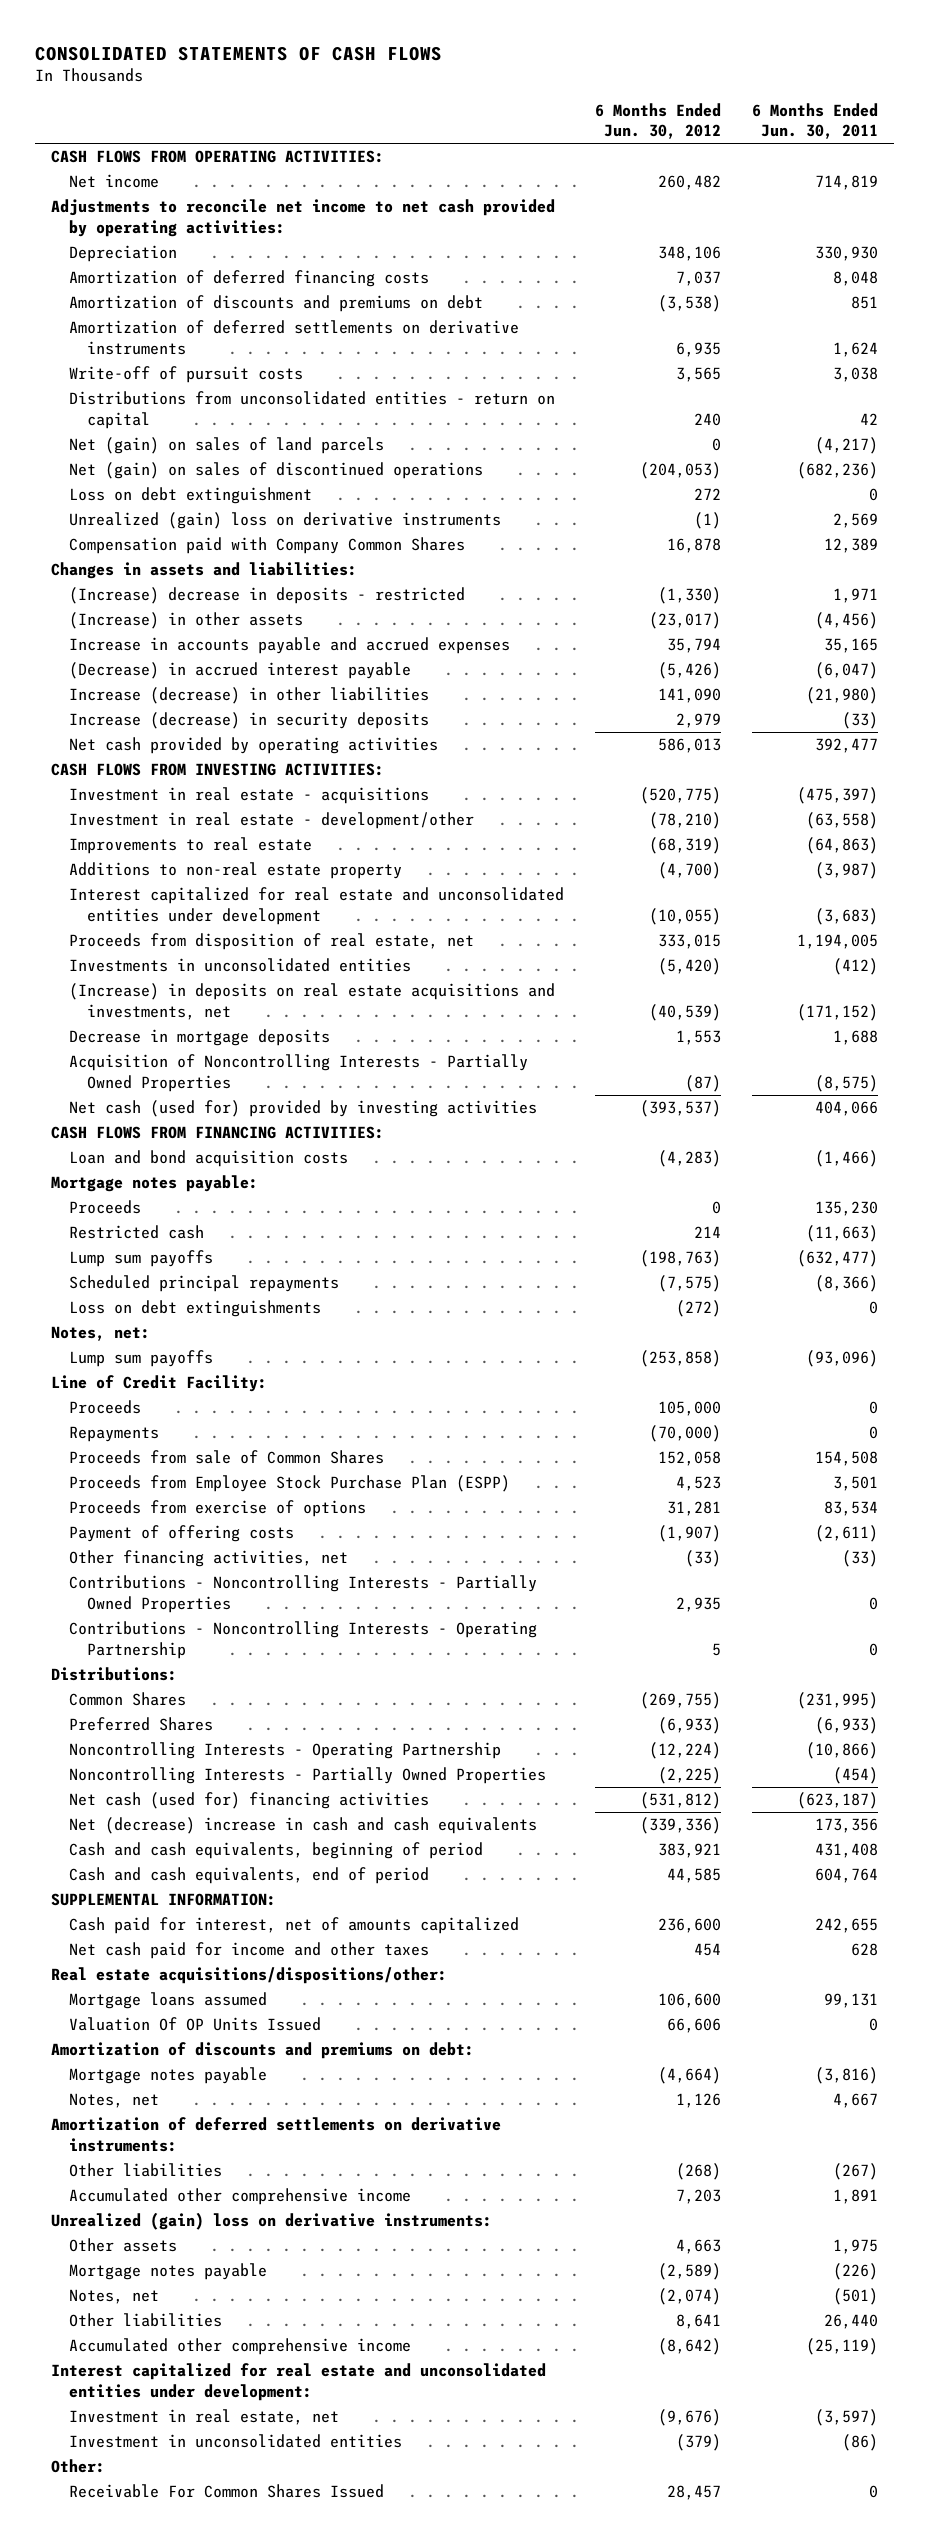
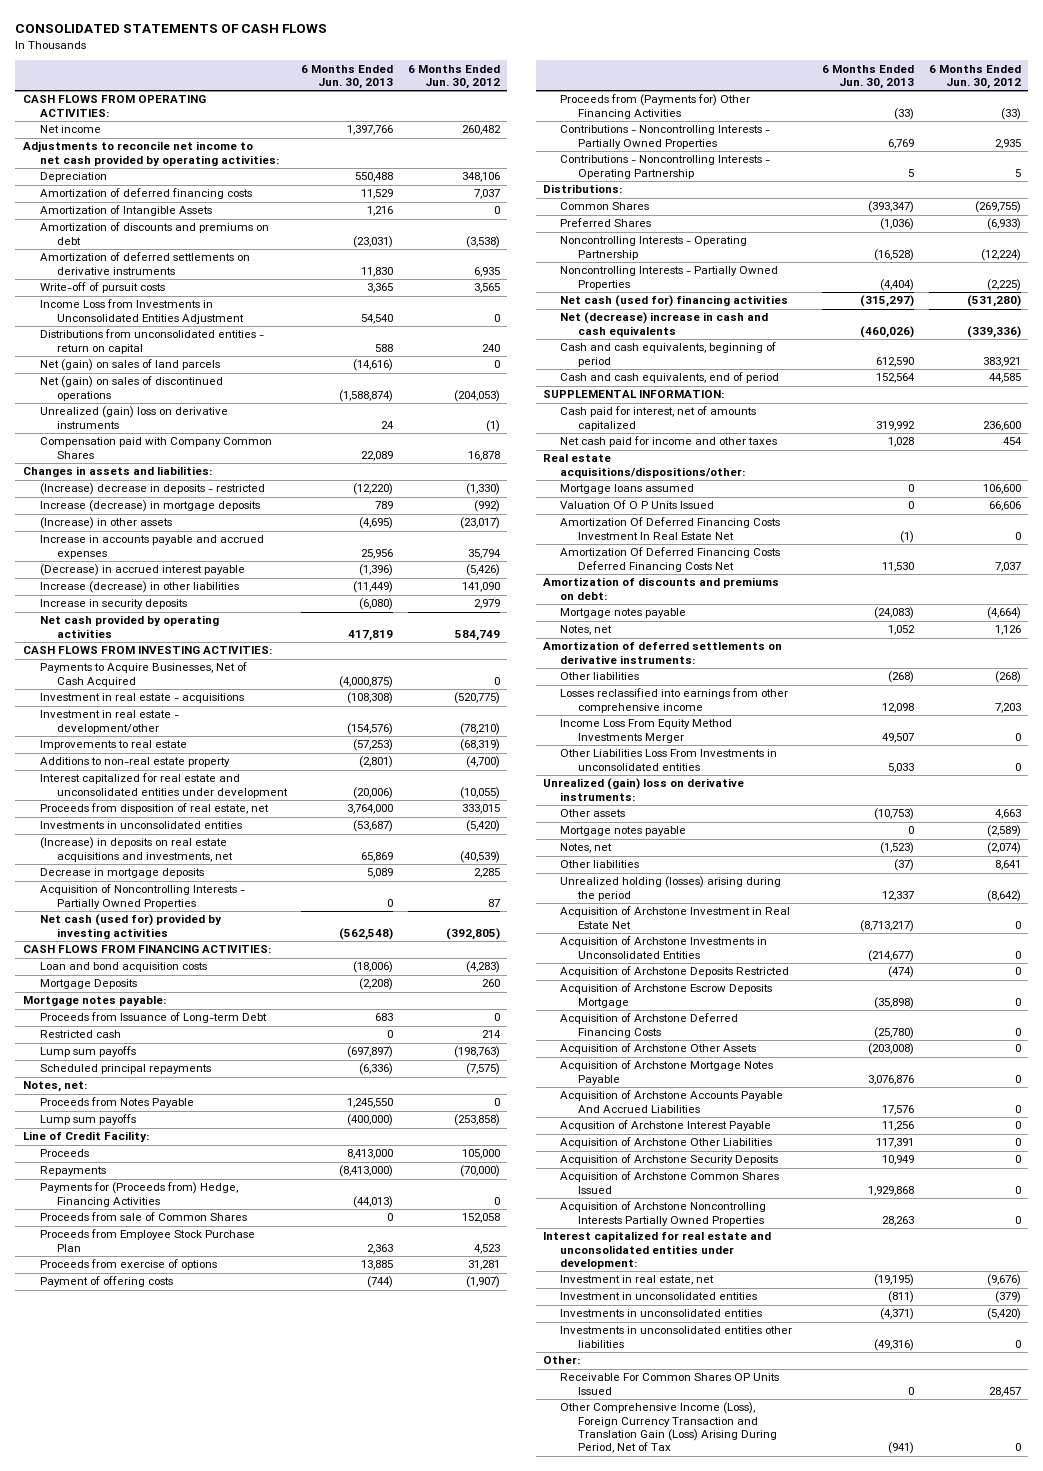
- | 6 Months Ended Jun. 30, 2012 | 6 Months Ended Jun. 30, 2011
+ | 6 Months Ended Jun. 30, 2013 | 6 Months Ended Jun. 30, 2012
+ Amortization of Intangible Assets | 1,216 | 0
+ Income Loss from Investments in Unconsolidated Entities Adjustment | 54,540 | 0
- Loss on debt extinguishment | 272 | 0
+ Increase (decrease) in mortgage deposits | 789 | (992)
- Increase (decrease) in security deposits | 2,979 | (33)
- Net cash provided by operating activities | 586,013 | 392,477
+ Increase in security deposits | (6,080) | 2,979
+ Net cash provided by operating activities | 417,819 | 584,749
+ Payments to Acquire Businesses, Net of Cash Acquired | (4,000,875) | 0
- Decrease in mortgage deposits | 1,553 | 1,688
- Acquisition of Noncontrolling Interests - Partially Owned Properties | (87) | (8,575)
- Net cash (used for) provided by investing activities | (393,537) | 404,066
+ Decrease in mortgage deposits | 5,089 | 2,285
+ Acquisition of Noncontrolling Interests - Partially Owned Properties | 0 | 87
+ Net cash (used for) provided by investing activities | (562,548) | (392,805)
+ Mortgage Deposits | (2,208) | 260
- Proceeds | 0 | 135,230
+ Proceeds from Issuance of Long-term Debt | 683 | 0
- Loss on debt extinguishments | (272) | 0
+ Proceeds from Notes Payable | 1,245,550 | 0
+ Payments for (Proceeds from) Hedge, Financing Activities | (44,013) | 0
- Proceeds from Employee Stock Purchase Plan (ESPP) | 4,523 | 3,501
+ Proceeds from Employee Stock Purchase Plan | 2,363 | 4,523
- Other financing activities, net | (33) | (33)
+ Proceeds from (Payments for) Other Financing Activities | (33) | (33)
- Net cash (used for) financing activities | (531,812) | (623,187)
+ Net cash (used for) financing activities | (315,297) | (531,280)
- Valuation Of OP Units Issued | 66,606 | 0
+ Valuation Of O P Units Issued | 0 | 66,606
+ Amortization Of Deferred Financing Costs Investment In Real Estate Net | (1) | 0
+ Amortization Of Deferred Financing Costs Deferred Financing Costs Net | 11,530 | 7,037
- Accumulated other comprehensive income | 7,203 | 1,891
+ Losses reclassified into earnings from other comprehensive income | 12,098 | 7,203
+ Income Loss From Equity Method Investments Merger | 49,507 | 0
+ Other Liabilities Loss From Investments in unconsolidated entities | 5,033 | 0
- Accumulated other comprehensive income | (8,642) | (25,119)
+ Unrealized holding (losses) arising during the period | 12,337 | (8,642)
+ Acquisition of Archstone Investment in Real Estate Net | (8,713,217) | 0
+ Acquisition of Archstone Investments in Unconsolidated Entities | (214,677) | 0
+ Acquisition of Archstone Deposits Restricted | (474) | 0
+ Acquisition of Archstone Escrow Deposits Mortgage | (35,898) | 0
+ Acquisition of Archstone Deferred Financing Costs | (25,780) | 0
+ Acquisition of Archstone Other Assets | (203,008) | 0
+ Acquisition of Archstone Mortgage Notes Payable | 3,076,876 | 0
+ Acquisition of Archstone Accounts Payable And Accrued Liabilities | 17,576 | 0
+ Acqusition of Archstone Interest Payable | 11,256 | 0
+ Acquisition of Archstone Other Liabilities | 117,391 | 0
+ Acquisition of Archstone Security Deposits | 10,949 | 0
+ Acquisition of Archstone Common Shares Issued | 1,929,868 | 0
+ Acquisition of Archstone Noncontrolling Interests Partially Owned Properties | 28,263 | 0
+ Investments in unconsolidated entities | (4,371) | (5,420)
+ Investments in unconsolidated entities other liabilities | (49,316) | 0
- Receivable For Common Shares Issued | 28,457 | 0
+ Receivable For Common Shares OP Units Issued | 0 | 28,457
+ Other Comprehensive Income (Loss), Foreign Currency Transaction and Translation Gain (Loss) Arising During Period, Net of Tax | (941) | 0

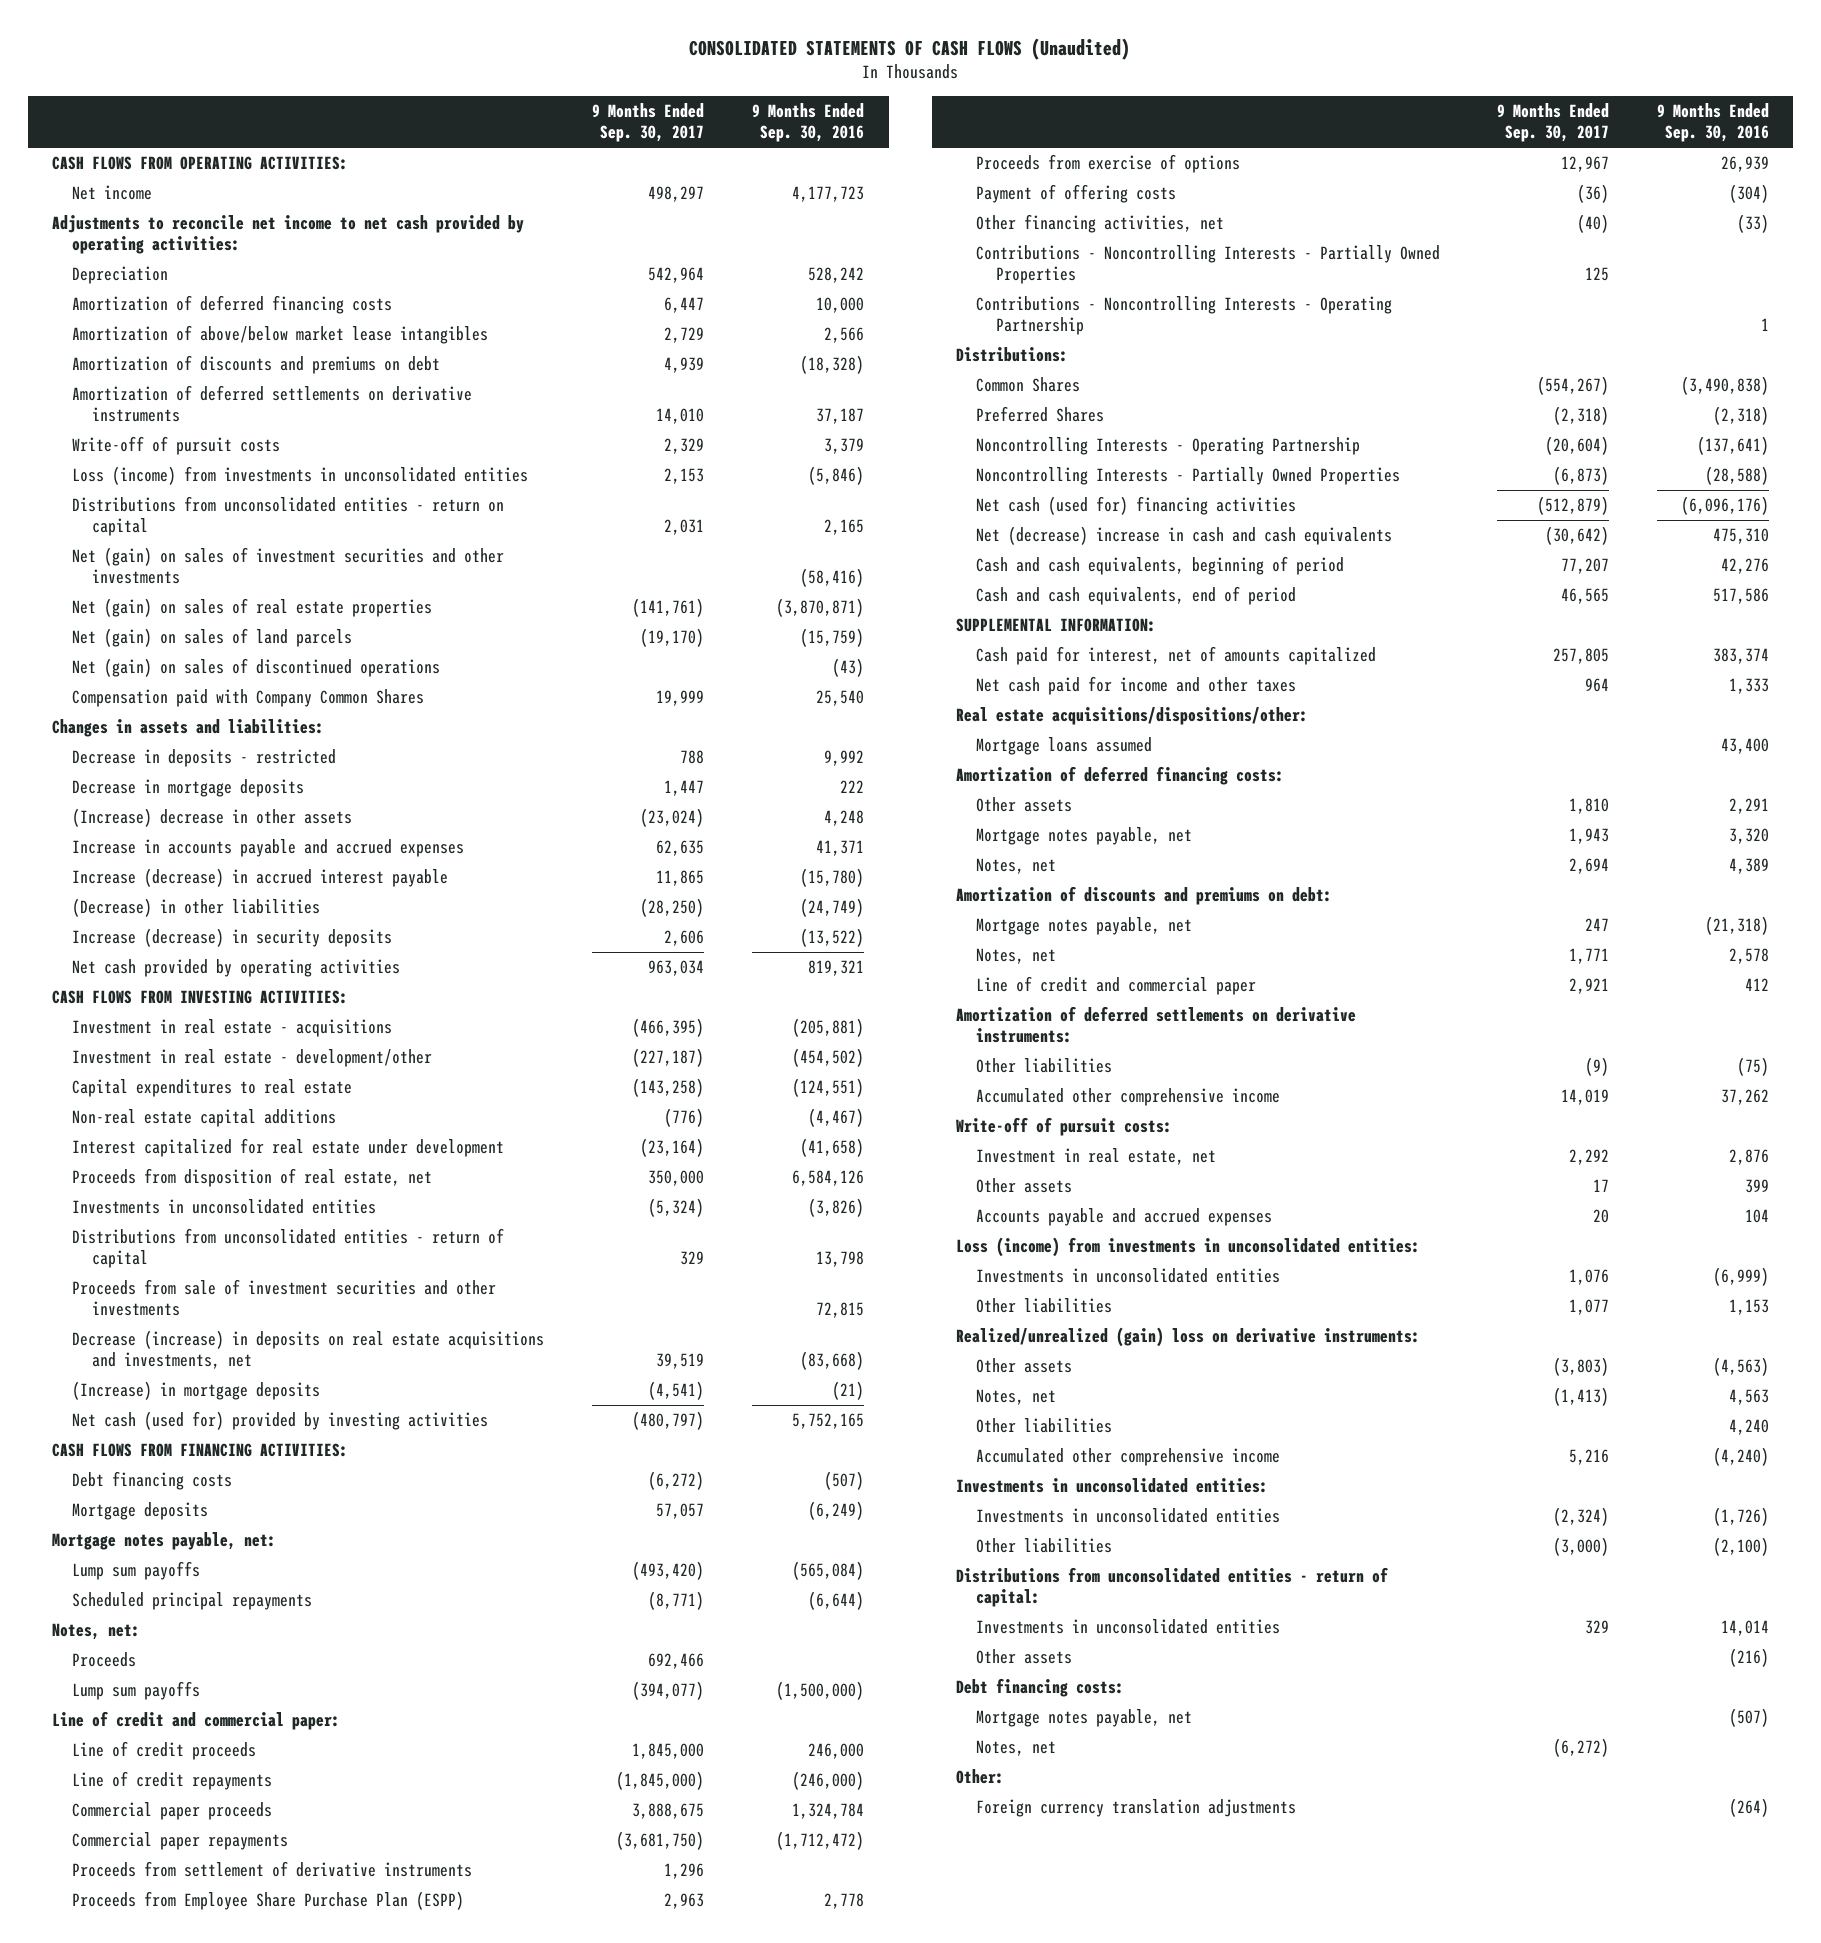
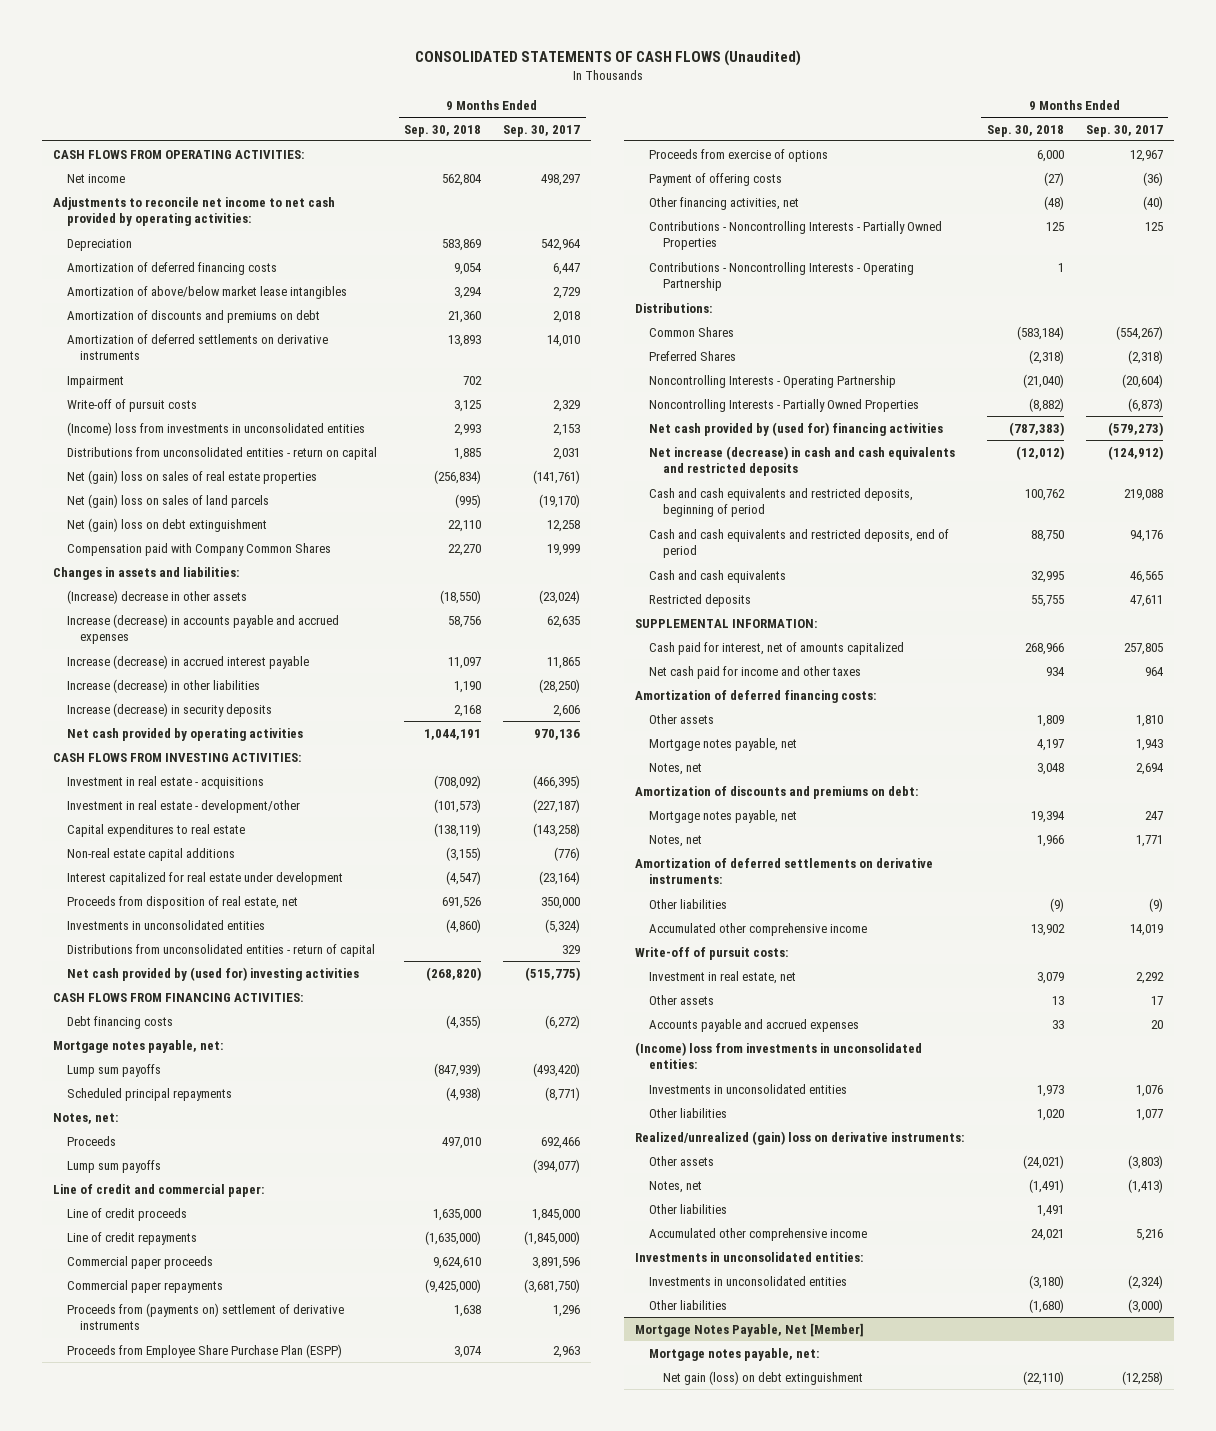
- | 9 Months Ended Sep. 30, 2017 | 9 Months Ended Sep. 30, 2016
+ | 9 Months Ended Sep. 30, 2018 | 9 Months Ended Sep. 30, 2017
- Amortization of discounts and premiums on debt | 4,939 | (18,328)
+ Amortization of discounts and premiums on debt | 21,360 | 2,018
+ Impairment | 702 |
- Loss (income) from investments in unconsolidated entities | 2,153 | (5,846)
+ (Income) loss from investments in unconsolidated entities | 2,993 | 2,153
- Net (gain) on sales of investment securities and other investments | | (58,416)
- Net (gain) on sales of real estate properties | (141,761) | (3,870,871)
- Net (gain) on sales of land parcels | (19,170) | (15,759)
- Net (gain) on sales of discontinued operations | | (43)
+ Net (gain) loss on sales of real estate properties | (256,834) | (141,761)
+ Net (gain) loss on sales of land parcels | (995) | (19,170)
+ Net (gain) loss on debt extinguishment | 22,110 | 12,258
- Decrease in deposits - restricted | 788 | 9,992
- Decrease in mortgage deposits | 1,447 | 222
- Increase in accounts payable and accrued expenses | 62,635 | 41,371
+ Increase (decrease) in accounts payable and accrued expenses | 58,756 | 62,635
- (Decrease) in other liabilities | (28,250) | (24,749)
+ Increase (decrease) in other liabilities | 1,190 | (28,250)
- Net cash provided by operating activities | 963,034 | 819,321
+ Net cash provided by operating activities | 1,044,191 | 970,136
- Proceeds from sale of investment securities and other investments | | 72,815
- Decrease (increase) in deposits on real estate acquisitions and investments, net | 39,519 | (83,668)
- (Increase) in mortgage deposits | (4,541) | (21)
- Net cash (used for) provided by investing activities | (480,797) | 5,752,165
+ Net cash provided by (used for) investing activities | (268,820) | (515,775)
- Mortgage deposits | 57,057 | (6,249)
- Commercial paper proceeds | 3,888,675 | 1,324,784
+ Commercial paper proceeds | 9,624,610 | 3,891,596
- Proceeds from settlement of derivative instruments | 1,296 |
+ Proceeds from (payments on) settlement of derivative instruments | 1,638 | 1,296
- Net cash (used for) financing activities | (512,879) | (6,096,176)
- Net (decrease) increase in cash and cash equivalents | (30,642) | 475,310
- Cash and cash equivalents, beginning of period | 77,207 | 42,276
- Cash and cash equivalents, end of period | 46,565 | 517,586
+ Net cash provided by (used for) financing activities | (787,383) | (579,273)
+ Net increase (decrease) in cash and cash equivalents and restricted deposits | (12,012) | (124,912)
+ Cash and cash equivalents and restricted deposits, beginning of period | 100,762 | 219,088
+ Cash and cash equivalents and restricted deposits, end of period | 88,750 | 94,176
+ Cash and cash equivalents | 32,995 | 46,565
+ Restricted deposits | 55,755 | 47,611
- Real estate acquisitions/dispositions/other:
- Mortgage loans assumed | | 43,400
- Line of credit and commercial paper | 2,921 | 412
- Loss (income) from investments in unconsolidated entities:
+ (Income) loss from investments in unconsolidated entities:
- Distributions from unconsolidated entities - return of capital:
- Investments in unconsolidated entities | 329 | 14,014
- Other assets | | (216)
- Debt financing costs:
- Mortgage notes payable, net | | (507)
- Notes, net | (6,272) |
- Other:
- Foreign currency translation adjustments | | (264)
+ Mortgage Notes Payable, Net [Member]
+ Mortgage notes payable, net:
+ Net gain (loss) on debt extinguishment | (22,110) | (12,258)

